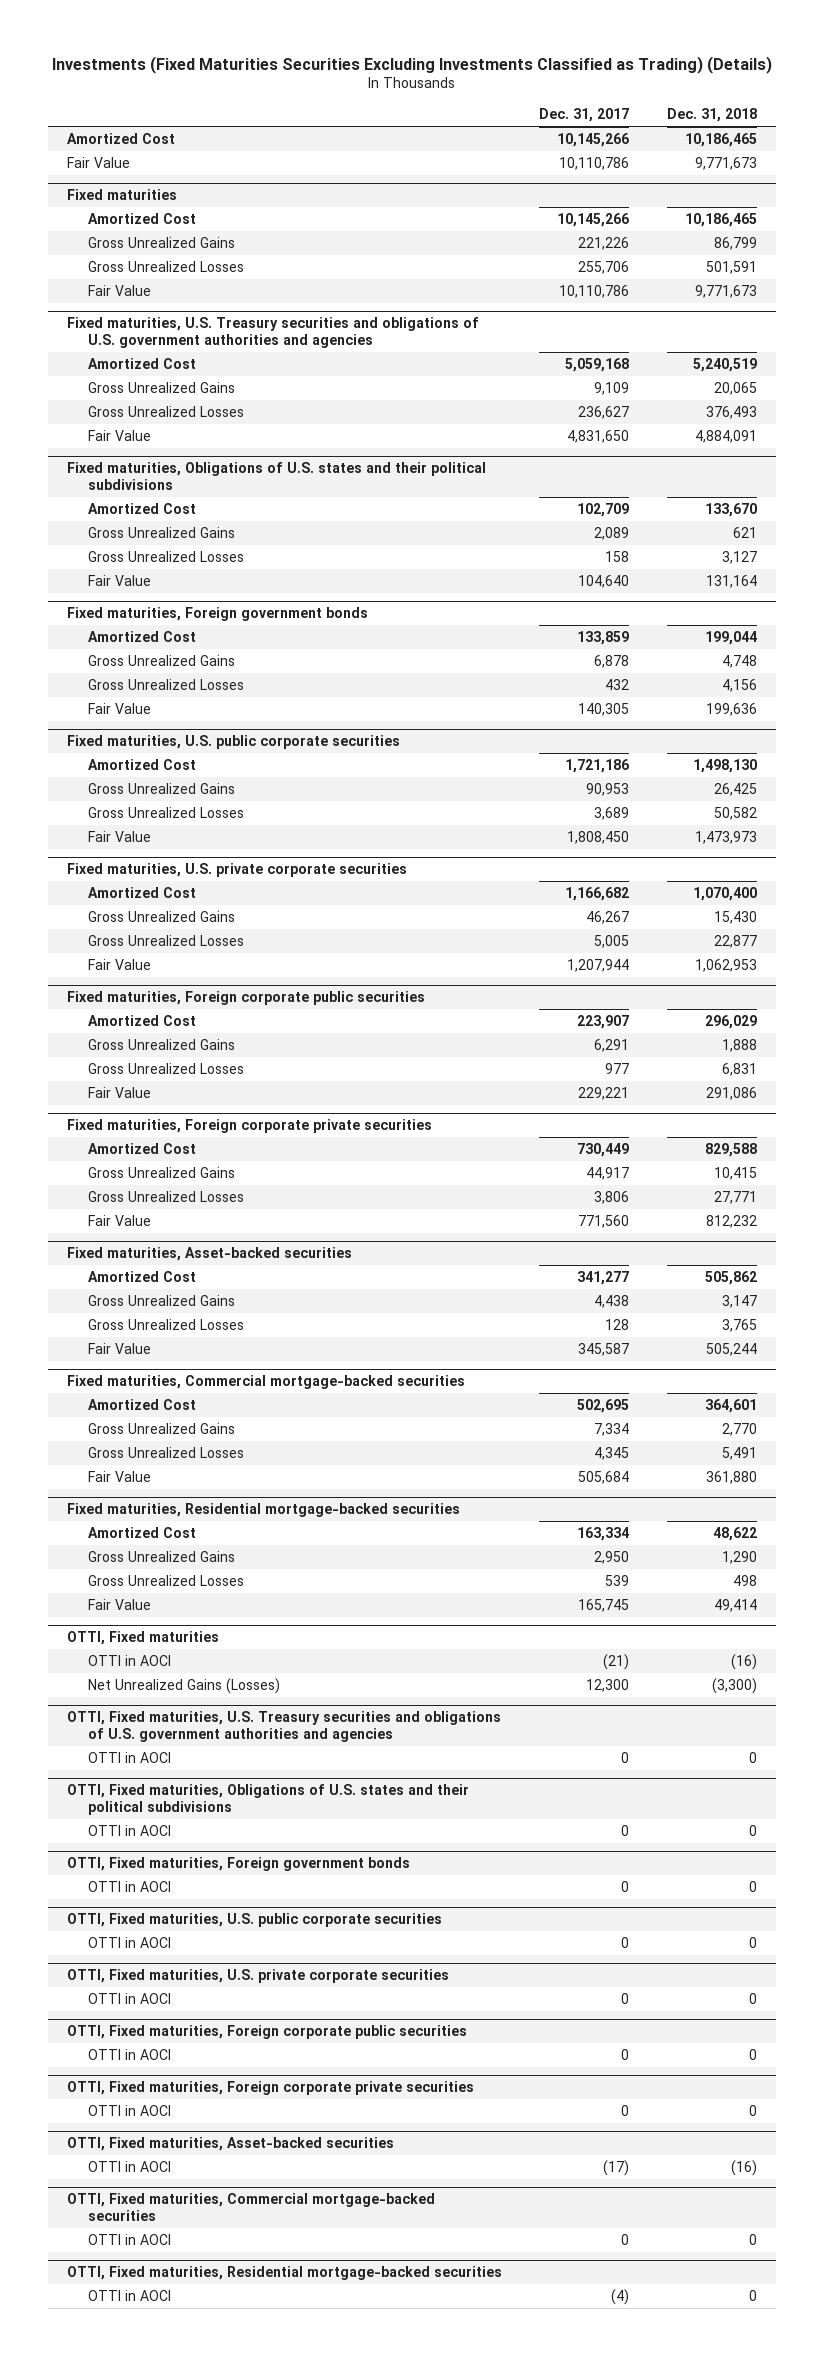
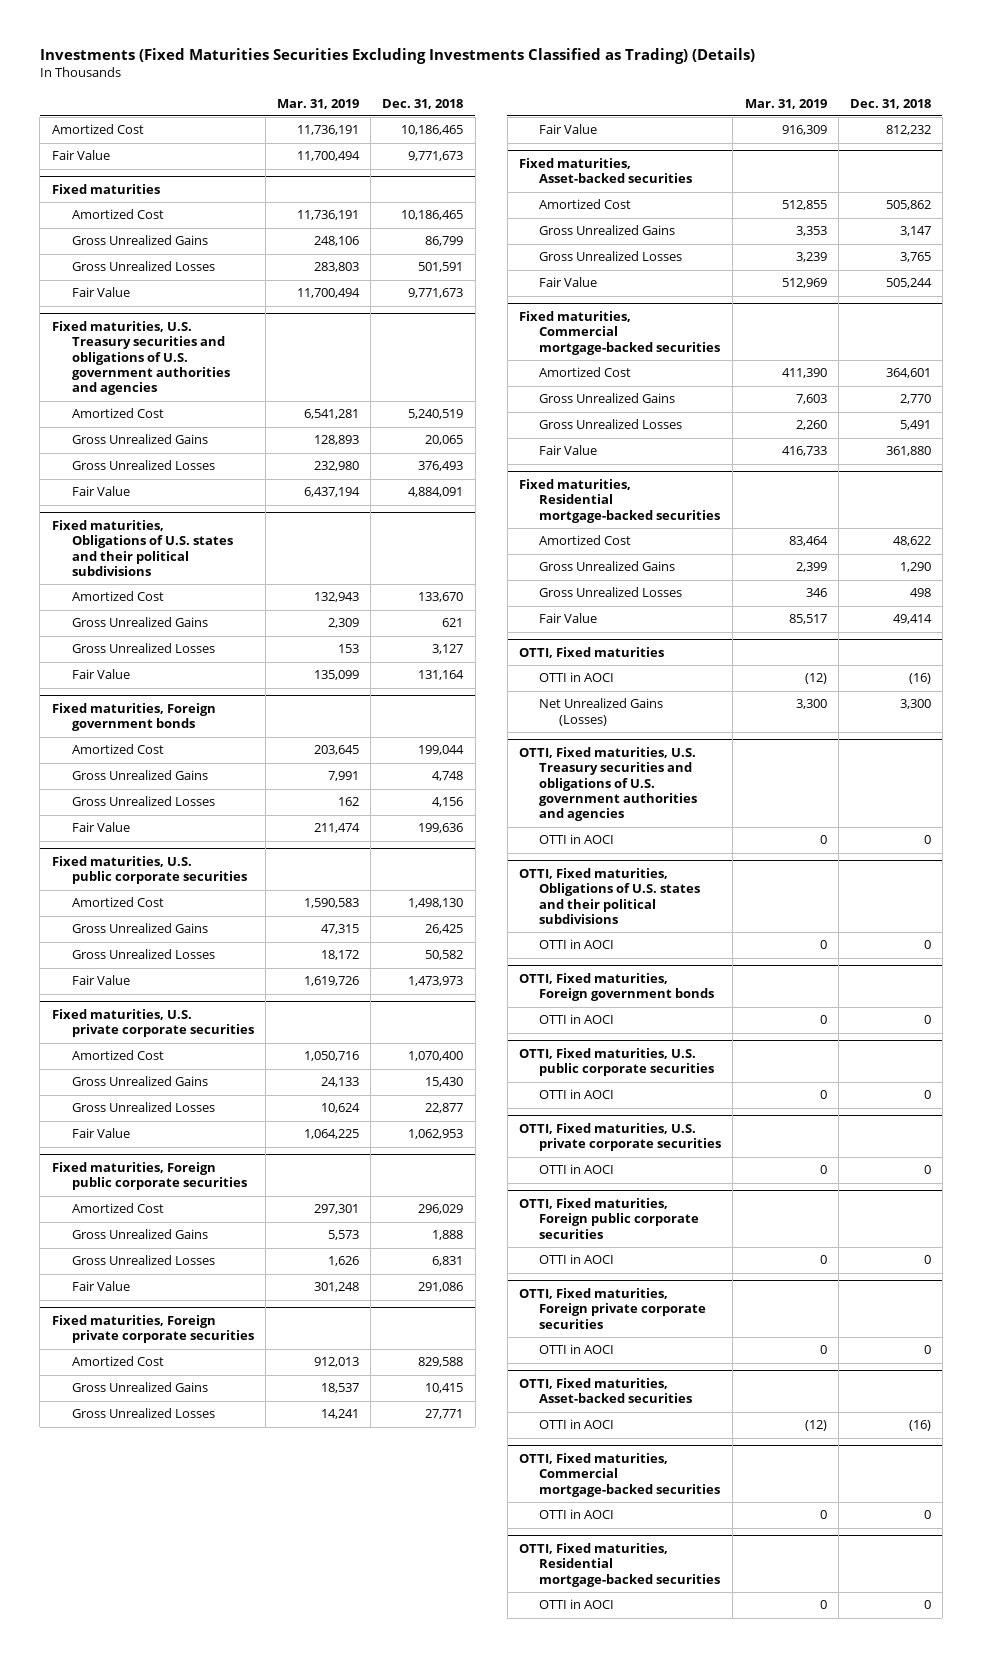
- | Dec. 31, 2017 | Dec. 31, 2018
+ | Mar. 31, 2019 | Dec. 31, 2018
- Fixed maturities, Foreign corporate public securities
+ Fixed maturities, Foreign public corporate securities
- Fixed maturities, Foreign corporate private securities
+ Fixed maturities, Foreign private corporate securities
@ OTTI, Fixed maturities
- Net Unrealized Gains (Losses) | 12,300 | (3,300)
+ Net Unrealized Gains (Losses) | 3,300 | 3,300
- OTTI, Fixed maturities, Foreign corporate public securities
+ OTTI, Fixed maturities, Foreign public corporate securities
- OTTI, Fixed maturities, Foreign corporate private securities
+ OTTI, Fixed maturities, Foreign private corporate securities

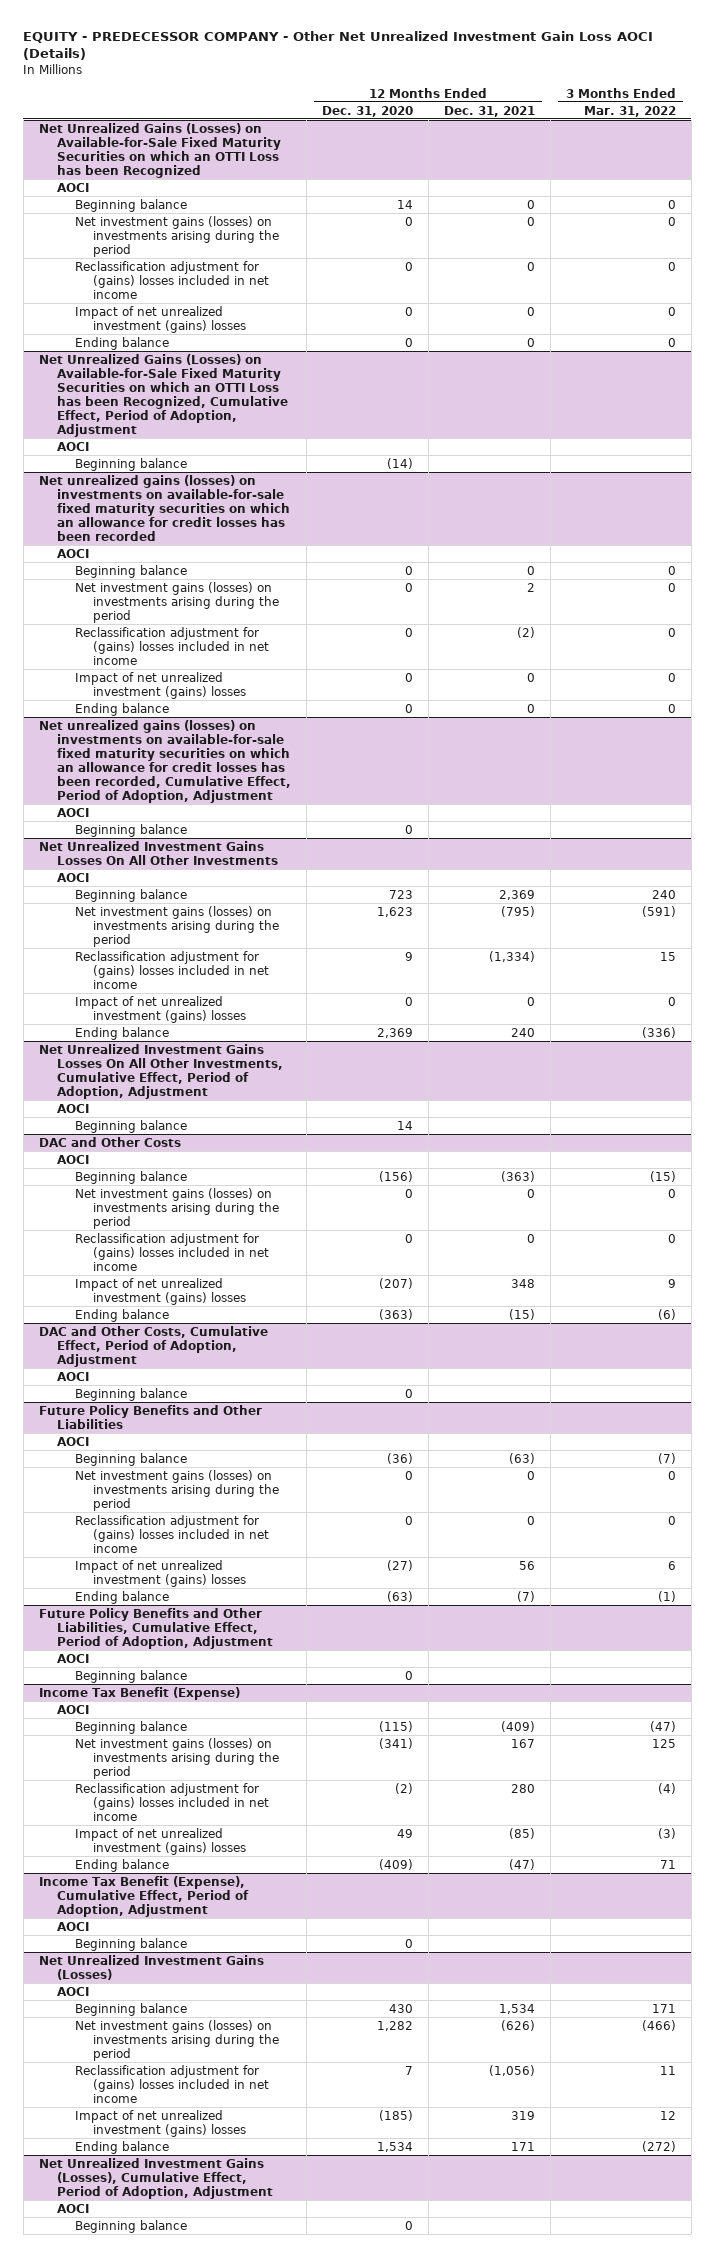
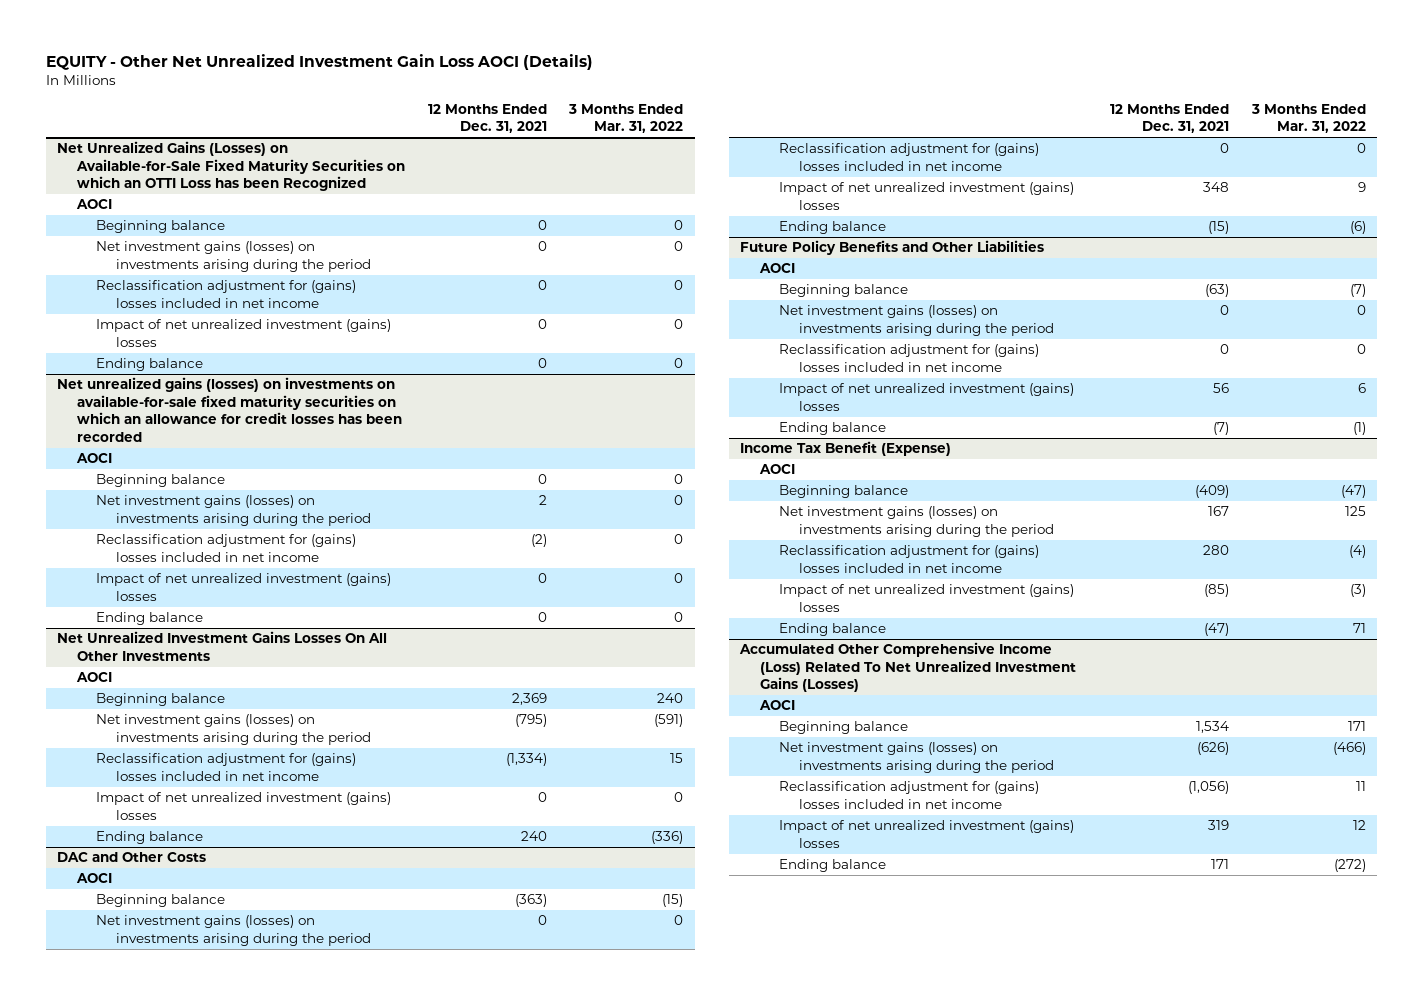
- EQUITY - PREDECESSOR COMPANY - Other Net Unrealized Investment Gain Loss AOCI (Details)
+ EQUITY - Other Net Unrealized Investment Gain Loss AOCI (Details)
- | 12 Months Ended Dec. 31, 2020 | 12 Months Ended Dec. 31, 2021 | 3 Months Ended Mar. 31, 2022
+ | 12 Months Ended Dec. 31, 2021 | 3 Months Ended Mar. 31, 2022
- Net Unrealized Gains (Losses) on Available-for-Sale Fixed Maturity Securities on which an OTTI Loss has been Recognized, Cumulative Effect, Period of Adoption, Adjustment
- AOCI
- Beginning balance | (14) | |
- Net unrealized gains (losses) on investments on available-for-sale fixed maturity securities on which an allowance for credit losses has been recorded, Cumulative Effect, Period of Adoption, Adjustment
- AOCI
- Beginning balance | 0 | |
- Net Unrealized Investment Gains Losses On All Other Investments, Cumulative Effect, Period of Adoption, Adjustment
- AOCI
- Beginning balance | 14 | |
- DAC and Other Costs, Cumulative Effect, Period of Adoption, Adjustment
- AOCI
- Beginning balance | 0 | |
- Future Policy Benefits and Other Liabilities, Cumulative Effect, Period of Adoption, Adjustment
- AOCI
- Beginning balance | 0 | |
- Income Tax Benefit (Expense), Cumulative Effect, Period of Adoption, Adjustment
- AOCI
- Beginning balance | 0 | |
- Net Unrealized Investment Gains (Losses)
+ Accumulated Other Comprehensive Income (Loss) Related To Net Unrealized Investment Gains (Losses)
- Net Unrealized Investment Gains (Losses), Cumulative Effect, Period of Adoption, Adjustment
- AOCI
- Beginning balance | 0 | |

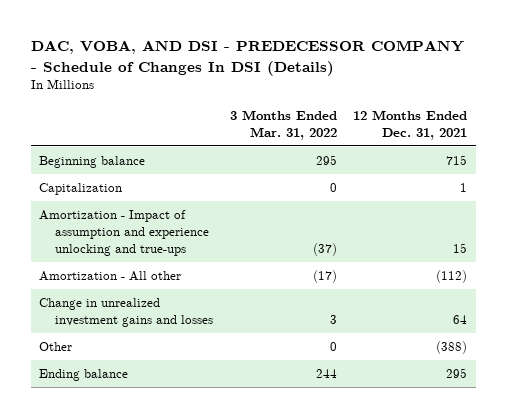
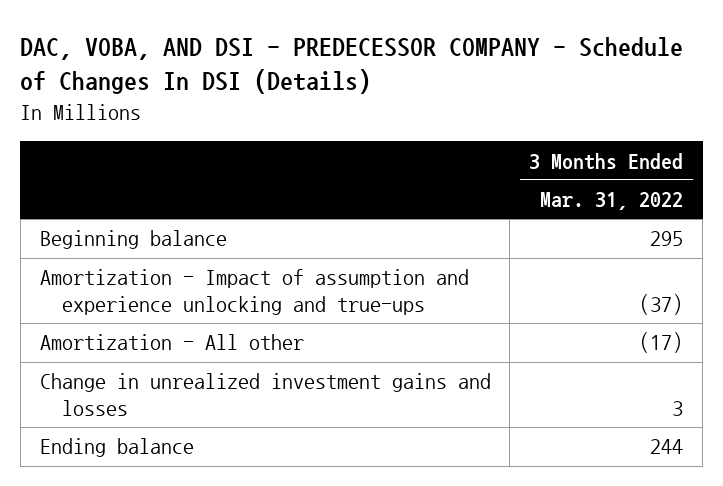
- | 3 Months Ended Mar. 31, 2022 | 12 Months Ended Dec. 31, 2021
+ | 3 Months Ended Mar. 31, 2022
- Capitalization | 0 | 1
- Other | 0 | (388)

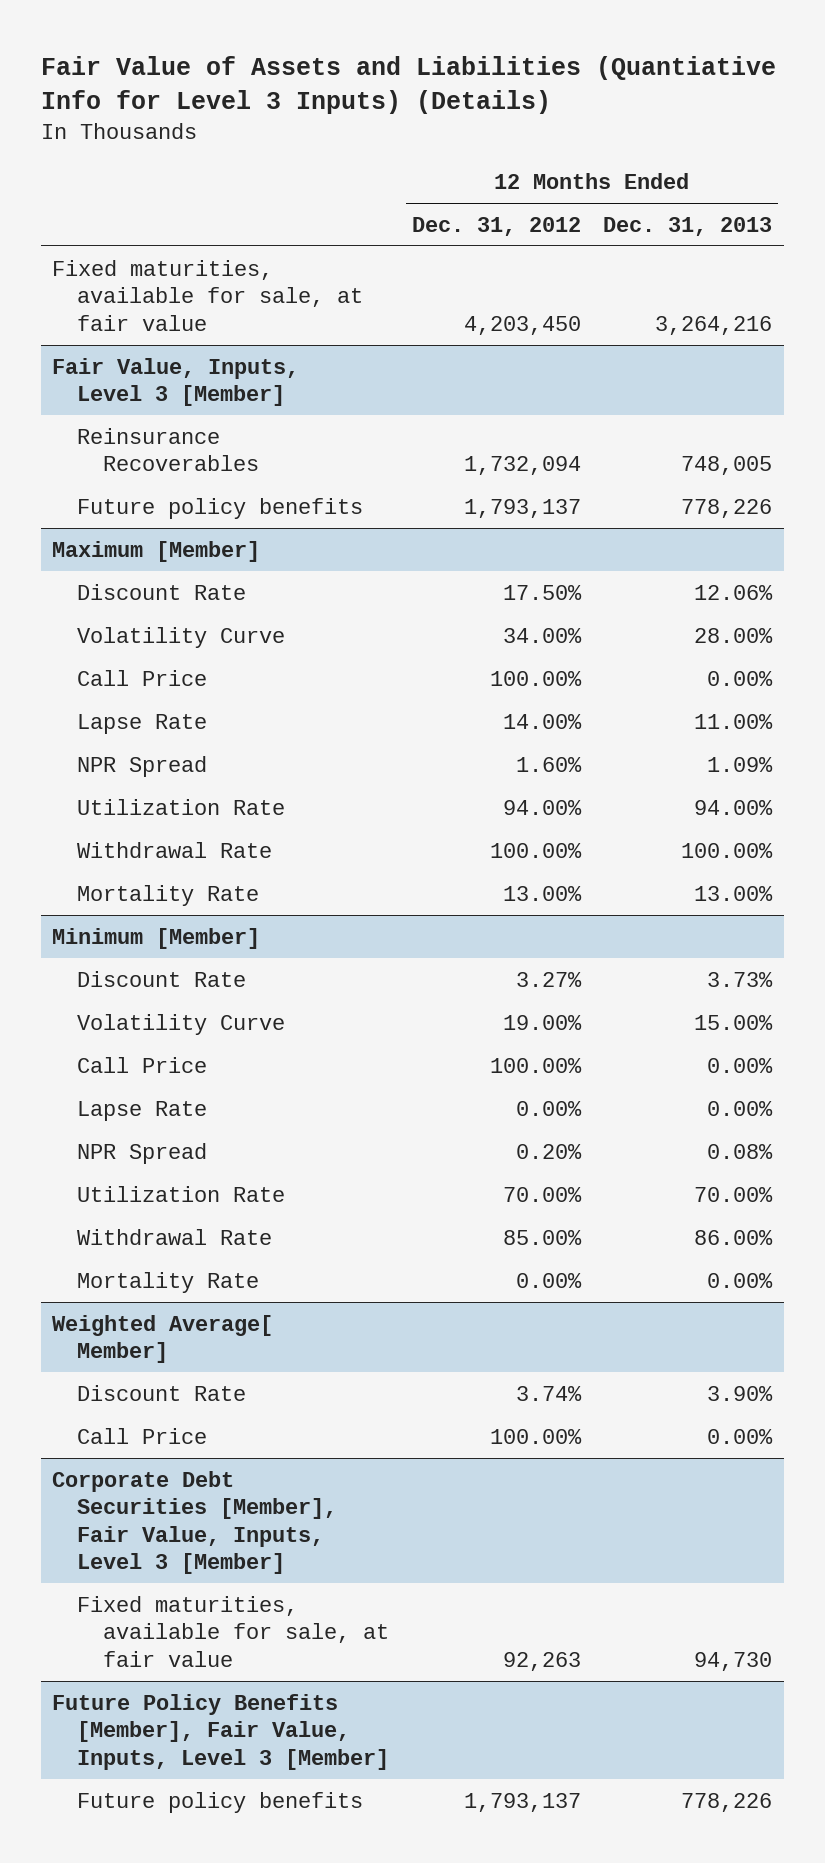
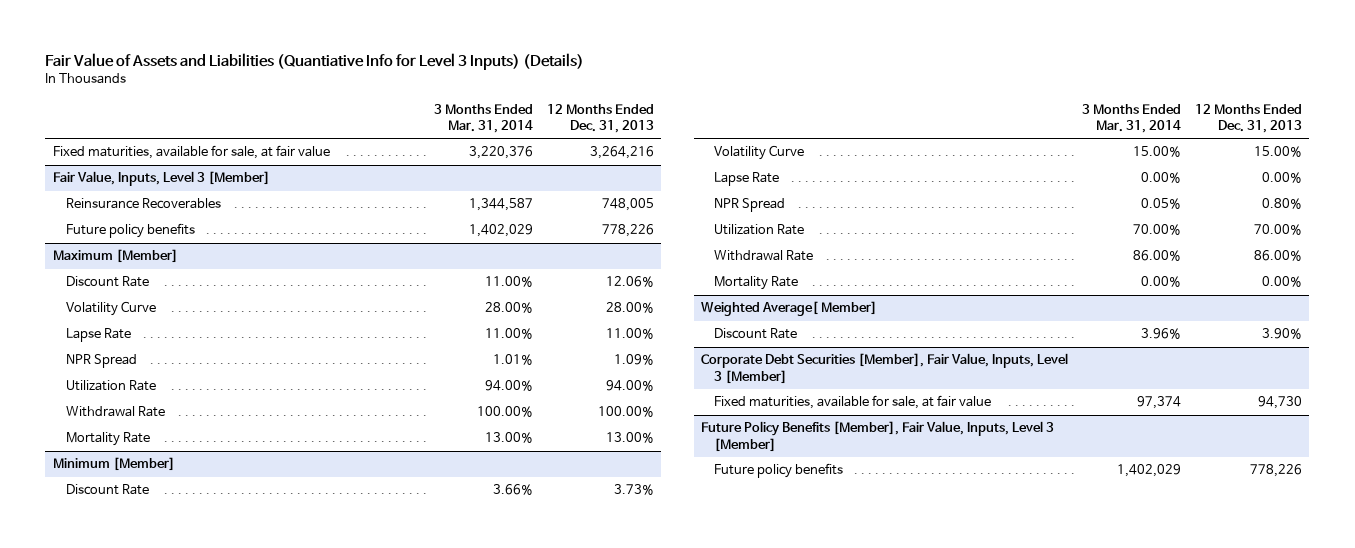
- | 12 Months Ended Dec. 31, 2012 | 12 Months Ended Dec. 31, 2013
+ | 3 Months Ended Mar. 31, 2014 | 12 Months Ended Dec. 31, 2013
@ Maximum [Member]
- Call Price | 100.00% | 0.00%
@ Minimum [Member]
- Call Price | 100.00% | 0.00%
- NPR Spread | 0.20% | 0.08%
+ NPR Spread | 0.05% | 0.80%
@ Weighted Average[ Member]
- Call Price | 100.00% | 0.00%

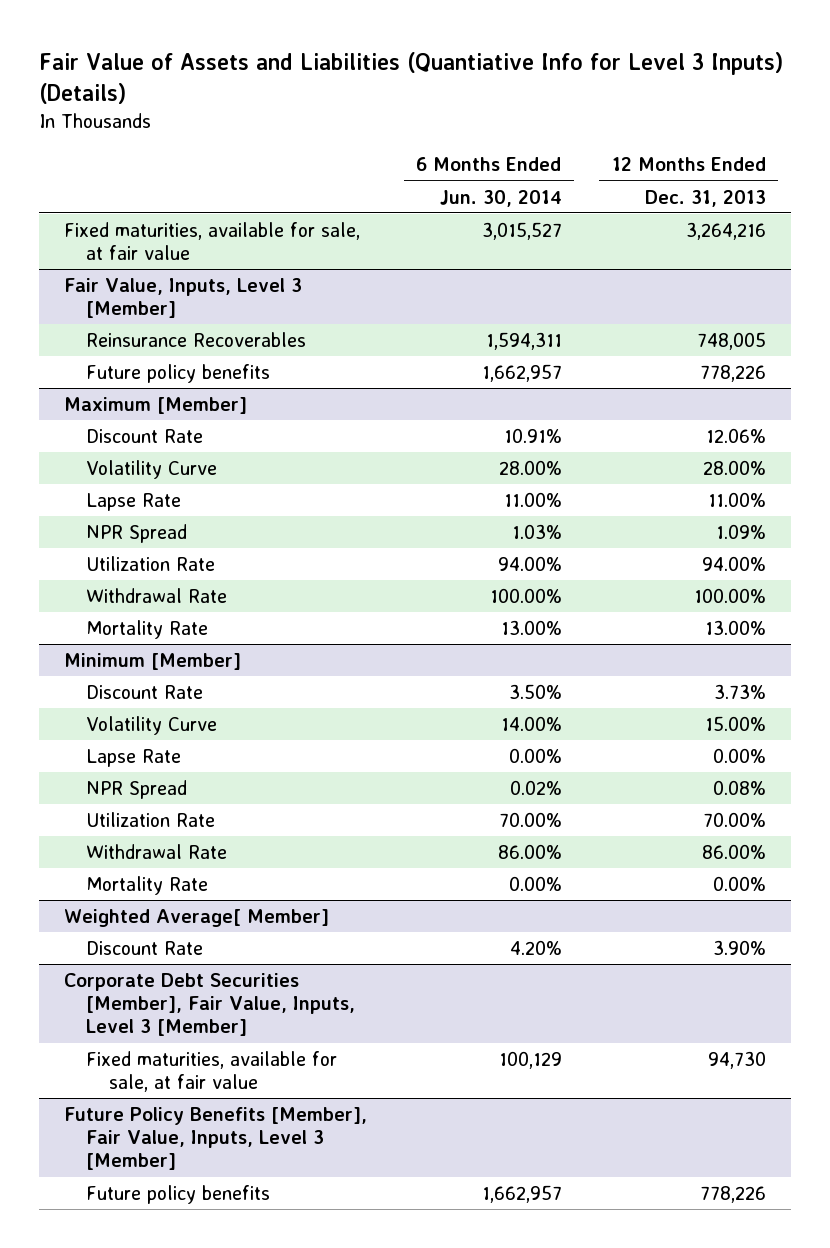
- | 3 Months Ended Mar. 31, 2014 | 12 Months Ended Dec. 31, 2013
+ | 6 Months Ended Jun. 30, 2014 | 12 Months Ended Dec. 31, 2013
@ Minimum [Member]
- NPR Spread | 0.05% | 0.80%
+ NPR Spread | 0.02% | 0.08%

